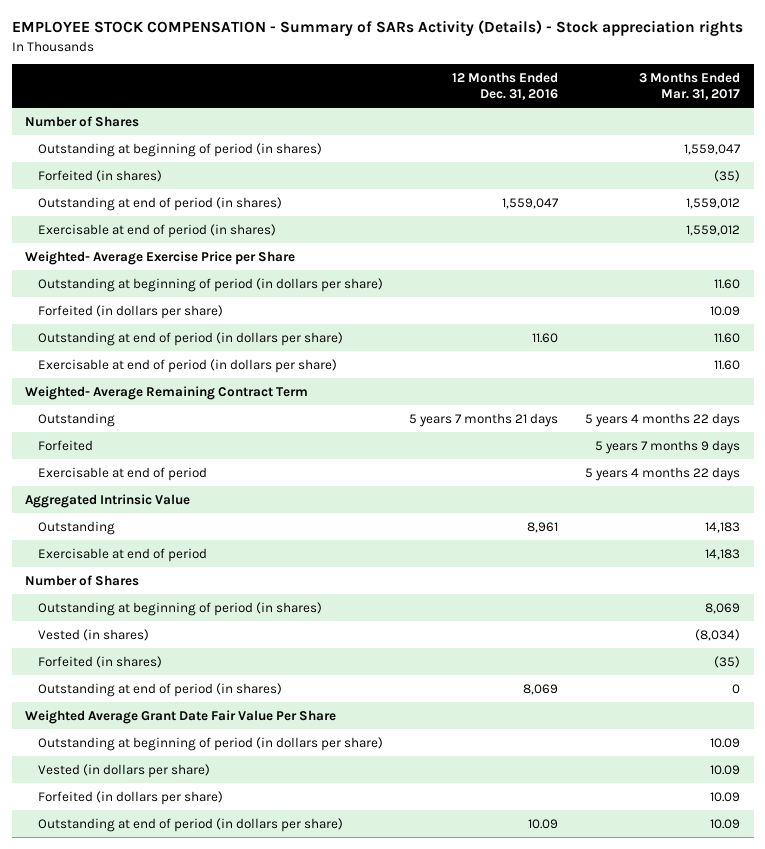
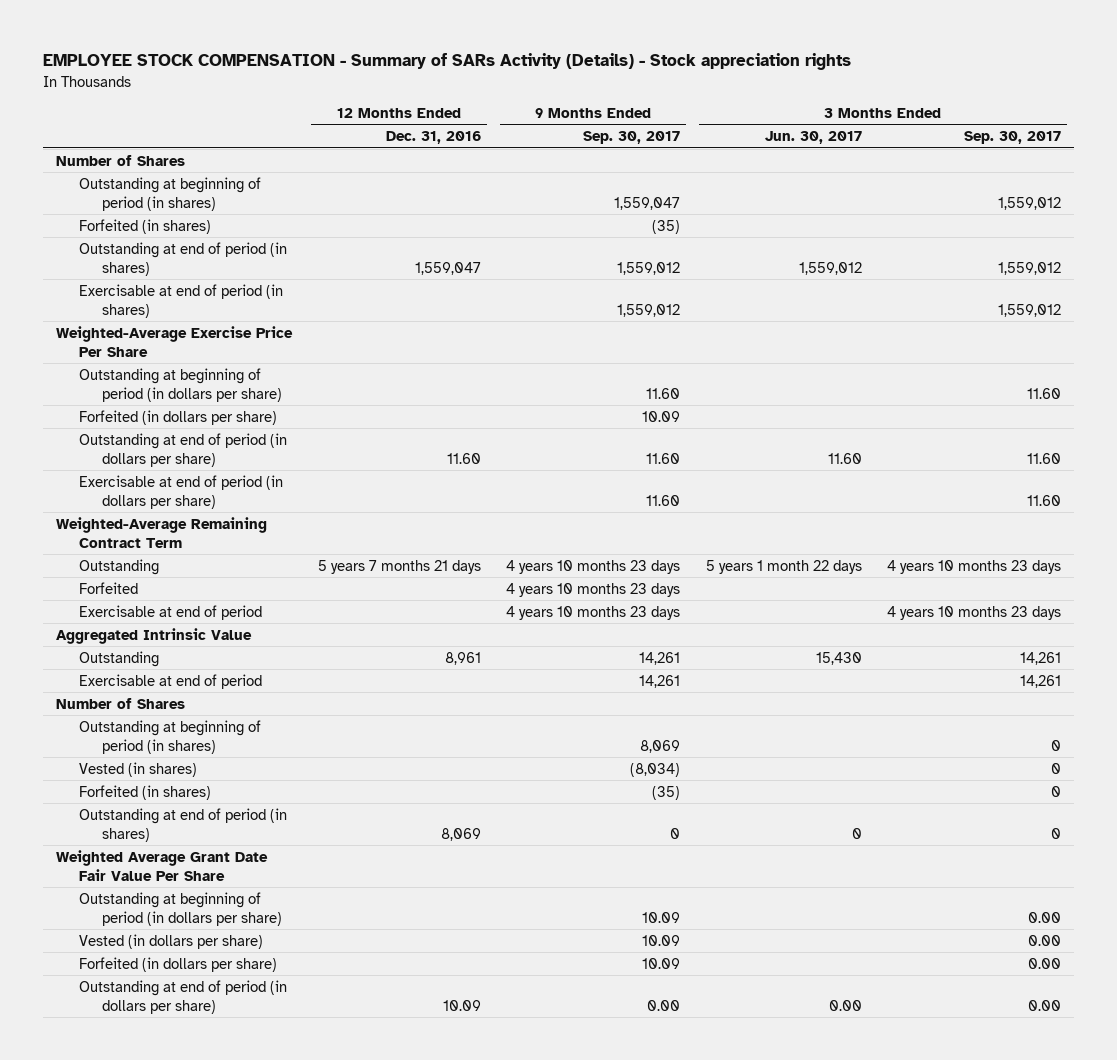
- | 12 Months Ended Dec. 31, 2016 | 3 Months Ended Mar. 31, 2017
+ | 12 Months Ended Dec. 31, 2016 | 9 Months Ended Sep. 30, 2017 | 3 Months Ended Jun. 30, 2017 | 3 Months Ended Sep. 30, 2017
- Weighted- Average Exercise Price per Share
+ Weighted-Average Exercise Price Per Share
- Weighted- Average Remaining Contract Term
+ Weighted-Average Remaining Contract Term

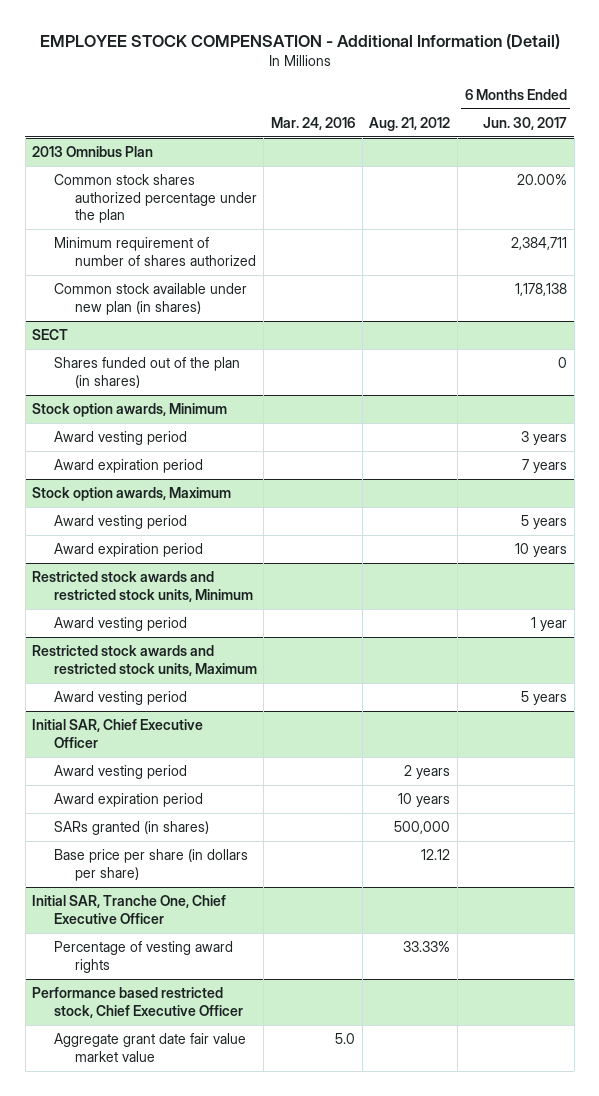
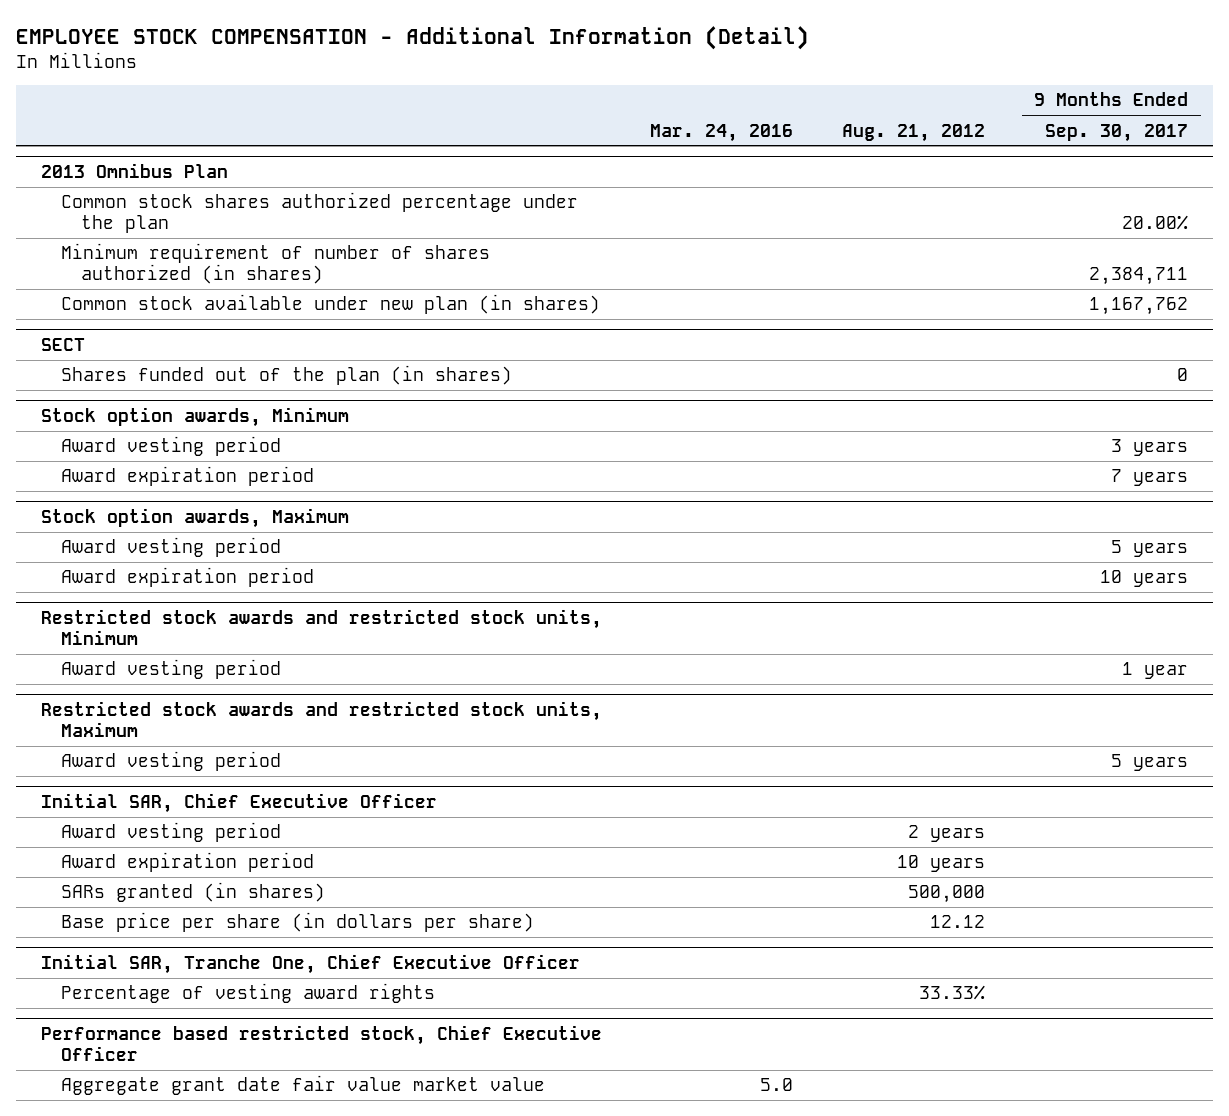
- | Mar. 24, 2016 | Aug. 21, 2012 | 6 Months Ended Jun. 30, 2017
+ | Mar. 24, 2016 | Aug. 21, 2012 | 9 Months Ended Sep. 30, 2017
@ 2013 Omnibus Plan
- Minimum requirement of number of shares authorized | | | 2,384,711
+ Minimum requirement of number of shares authorized (in shares) | | | 2,384,711

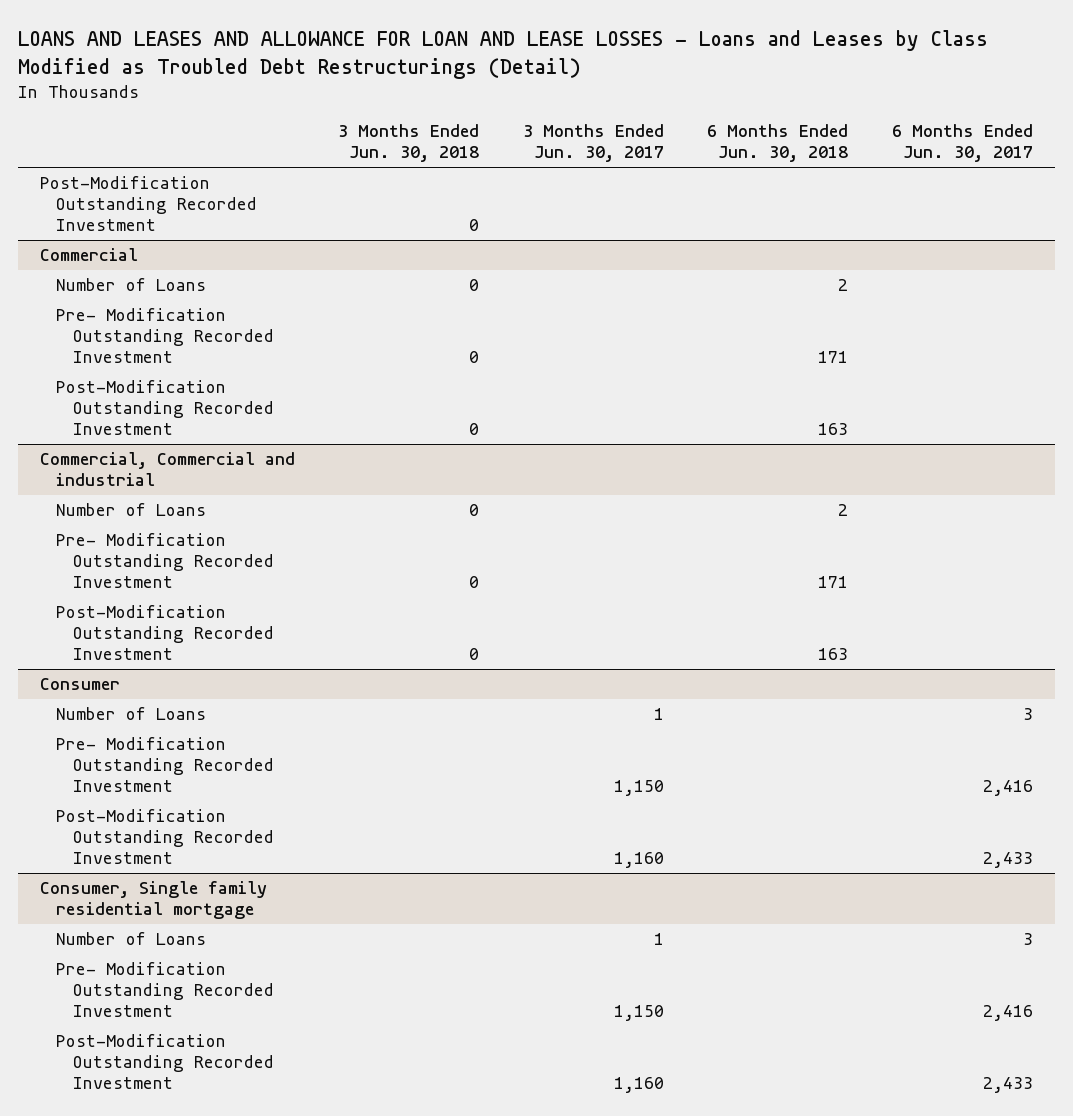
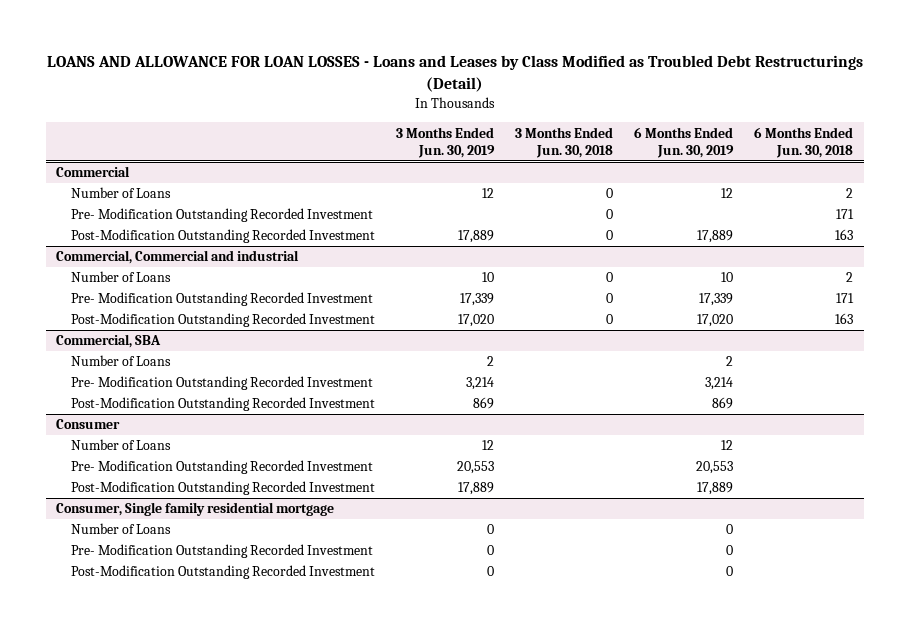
- LOANS AND LEASES AND ALLOWANCE FOR LOAN AND LEASE LOSSES - Loans and Leases by Class Modified as Troubled Debt Restructurings (Detail)
+ LOANS AND ALLOWANCE FOR LOAN LOSSES - Loans and Leases by Class Modified as Troubled Debt Restructurings (Detail)
- | 3 Months Ended Jun. 30, 2018 | 3 Months Ended Jun. 30, 2017 | 6 Months Ended Jun. 30, 2018 | 6 Months Ended Jun. 30, 2017
+ | 3 Months Ended Jun. 30, 2019 | 3 Months Ended Jun. 30, 2018 | 6 Months Ended Jun. 30, 2019 | 6 Months Ended Jun. 30, 2018
- Post-Modification Outstanding Recorded Investment | 0 | | |
+ Commercial, SBA
+ Number of Loans | 2 | | 2 |
+ Pre- Modification Outstanding Recorded Investment | 3,214 | | 3,214 |
+ Post-Modification Outstanding Recorded Investment | 869 | | 869 |

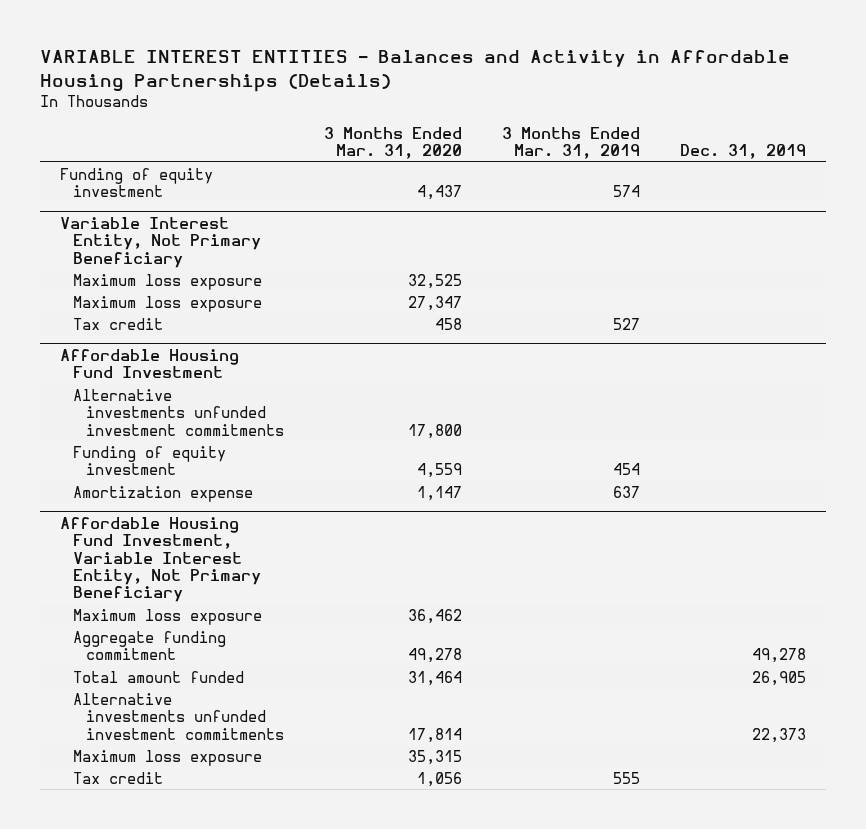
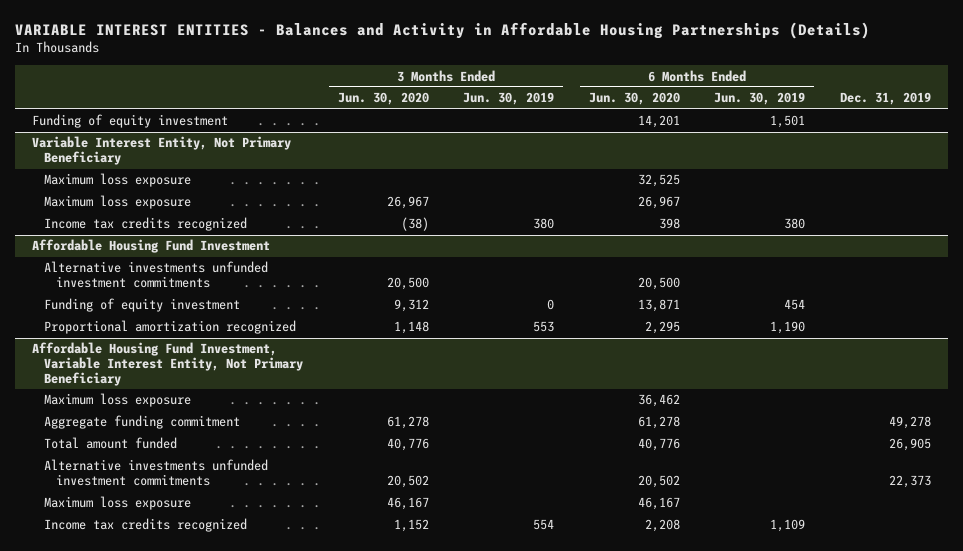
- | 3 Months Ended Mar. 31, 2020 | 3 Months Ended Mar. 31, 2019 | Dec. 31, 2019
+ | 3 Months Ended Jun. 30, 2020 | 3 Months Ended Jun. 30, 2019 | 6 Months Ended Jun. 30, 2020 | 6 Months Ended Jun. 30, 2019 | Dec. 31, 2019
@ Variable Interest Entity, Not Primary Beneficiary
- Tax credit | 458 | 527 |
+ Income tax credits recognized | (38) | 380 | 398 | 380 |
@ Affordable Housing Fund Investment
- Amortization expense | 1,147 | 637 |
+ Proportional amortization recognized | 1,148 | 553 | 2,295 | 1,190 |
@ Affordable Housing Fund Investment, Variable Interest Entity, Not Primary Beneficiary
- Tax credit | 1,056 | 555 |
+ Income tax credits recognized | 1,152 | 554 | 2,208 | 1,109 |

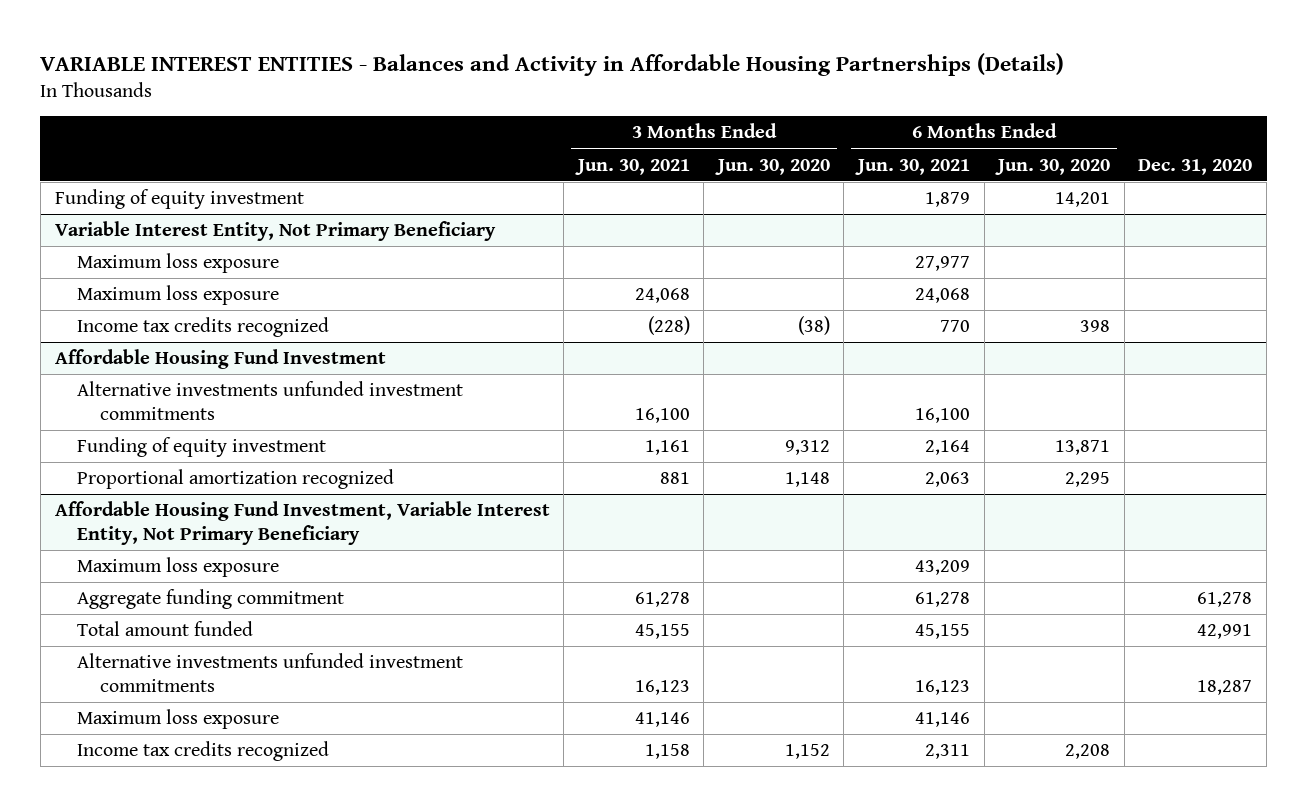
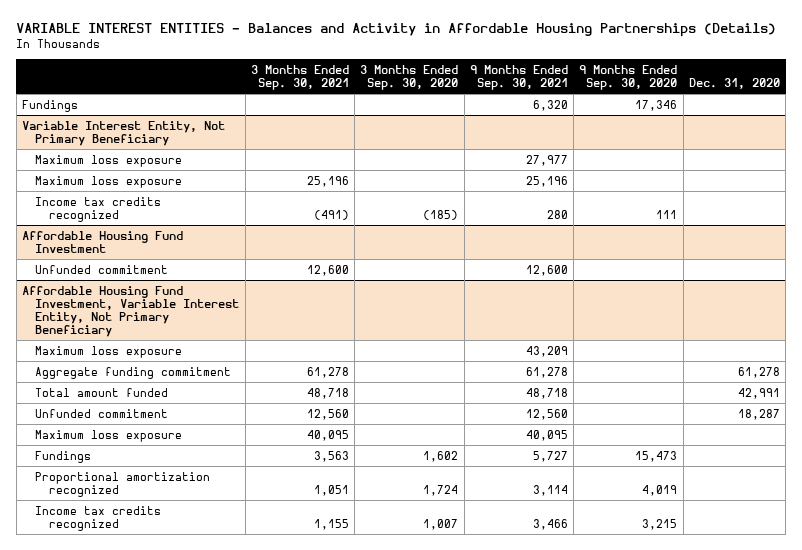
- | 3 Months Ended Jun. 30, 2021 | 3 Months Ended Jun. 30, 2020 | 6 Months Ended Jun. 30, 2021 | 6 Months Ended Jun. 30, 2020 | Dec. 31, 2020
+ | 3 Months Ended Sep. 30, 2021 | 3 Months Ended Sep. 30, 2020 | 9 Months Ended Sep. 30, 2021 | 9 Months Ended Sep. 30, 2020 | Dec. 31, 2020
- Funding of equity investment | | | 1,879 | 14,201 |
+ Fundings | | | 6,320 | 17,346 |
@ Affordable Housing Fund Investment
- Alternative investments unfunded investment commitments | 16,100 | | 16,100 | |
- Funding of equity investment | 1,161 | 9,312 | 2,164 | 13,871 |
- Proportional amortization recognized | 881 | 1,148 | 2,063 | 2,295 |
+ Unfunded commitment | 12,600 | | 12,600 | |
@ Affordable Housing Fund Investment, Variable Interest Entity, Not Primary Beneficiary
- Alternative investments unfunded investment commitments | 16,123 | | 16,123 | | 18,287
+ Unfunded commitment | 12,560 | | 12,560 | | 18,287
+ Fundings | 3,563 | 1,602 | 5,727 | 15,473 |
+ Proportional amortization recognized | 1,051 | 1,724 | 3,114 | 4,019 |

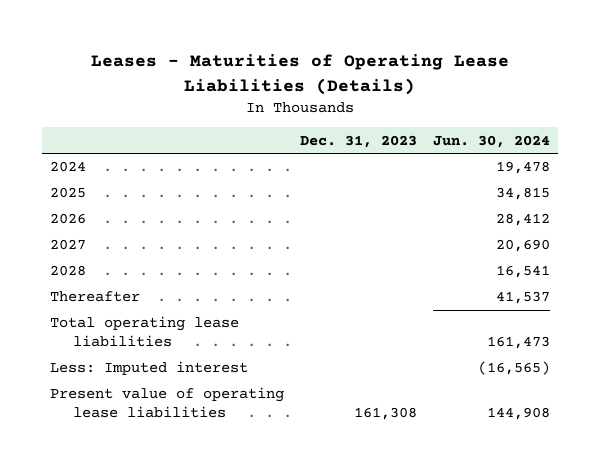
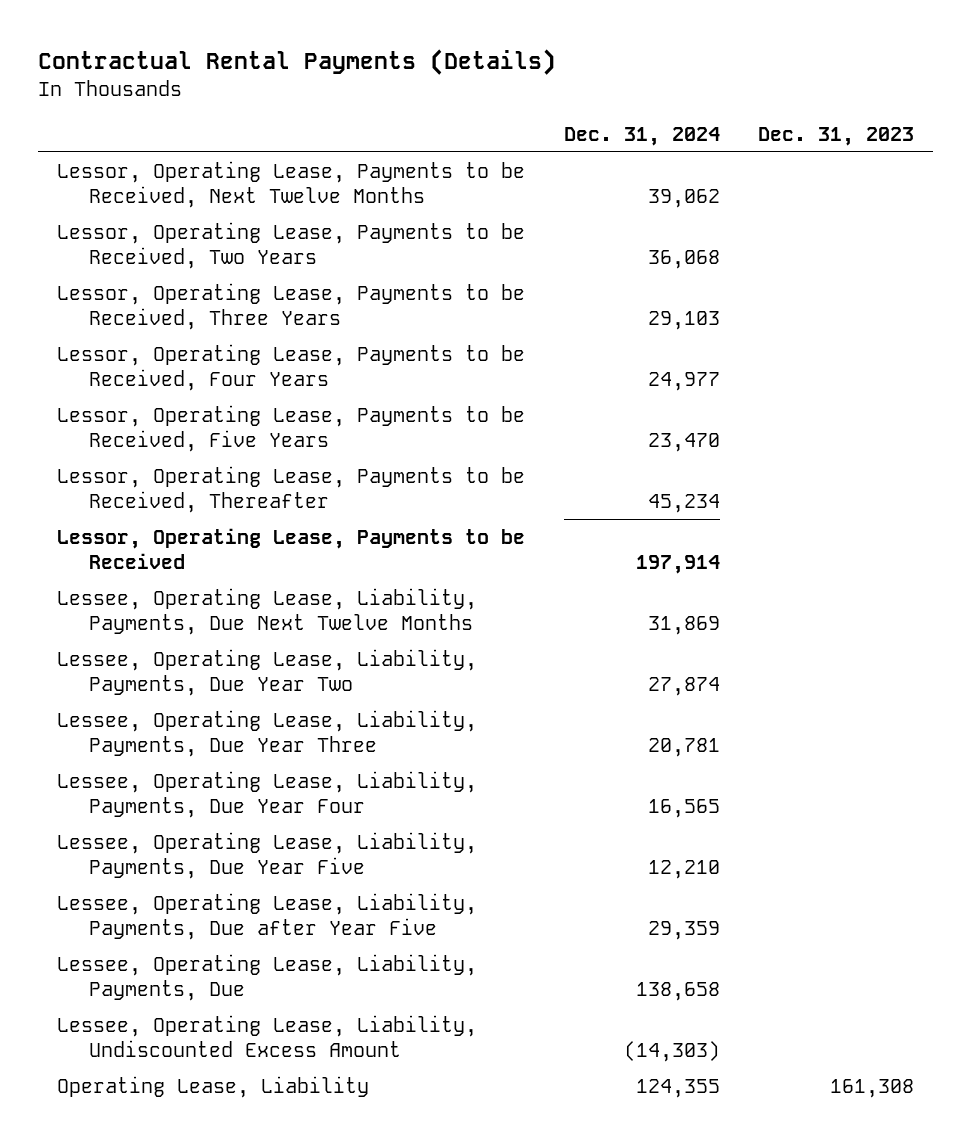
- Leases - Maturities of Operating Lease Liabilities (Details)
+ Contractual Rental Payments (Details)
- | Dec. 31, 2023 | Jun. 30, 2024
+ | Dec. 31, 2024 | Dec. 31, 2023
- 2024 | | 19,478
- 2025 | | 34,815
- 2026 | | 28,412
- 2027 | | 20,690
- 2028 | | 16,541
- Thereafter | | 41,537
- Total operating lease liabilities | | 161,473
- Less: Imputed interest | | (16,565)
- Present value of operating lease liabilities | 161,308 | 144,908
+ Lessor, Operating Lease, Payments to be Received, Next Twelve Months | 39,062 |
+ Lessor, Operating Lease, Payments to be Received, Two Years | 36,068 |
+ Lessor, Operating Lease, Payments to be Received, Three Years | 29,103 |
+ Lessor, Operating Lease, Payments to be Received, Four Years | 24,977 |
+ Lessor, Operating Lease, Payments to be Received, Five Years | 23,470 |
+ Lessor, Operating Lease, Payments to be Received, Thereafter | 45,234 |
+ Lessor, Operating Lease, Payments to be Received | 197,914 |
+ Lessee, Operating Lease, Liability, Payments, Due Next Twelve Months | 31,869 |
+ Lessee, Operating Lease, Liability, Payments, Due Year Two | 27,874 |
+ Lessee, Operating Lease, Liability, Payments, Due Year Three | 20,781 |
+ Lessee, Operating Lease, Liability, Payments, Due Year Four | 16,565 |
+ Lessee, Operating Lease, Liability, Payments, Due Year Five | 12,210 |
+ Lessee, Operating Lease, Liability, Payments, Due after Year Five | 29,359 |
+ Lessee, Operating Lease, Liability, Payments, Due | 138,658 |
+ Lessee, Operating Lease, Liability, Undiscounted Excess Amount | (14,303) |
+ Operating Lease, Liability | 124,355 | 161,308

